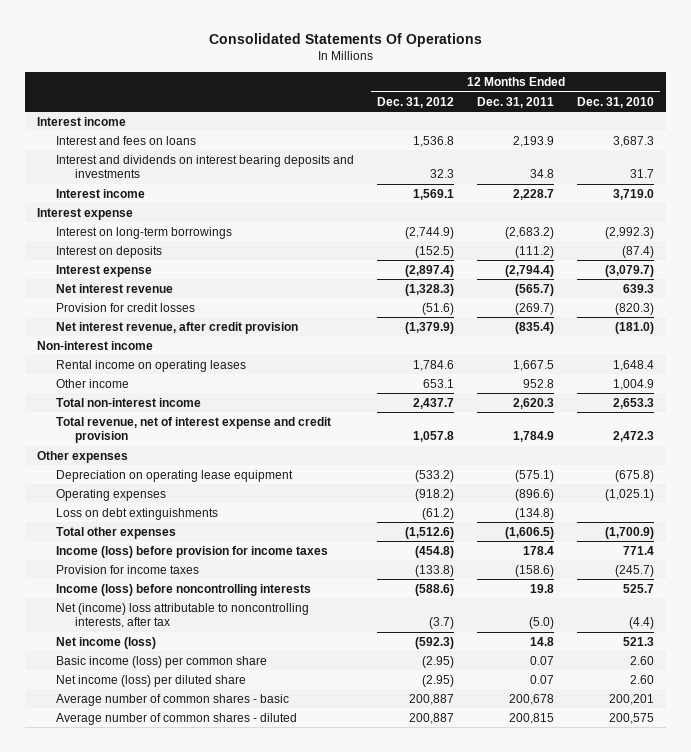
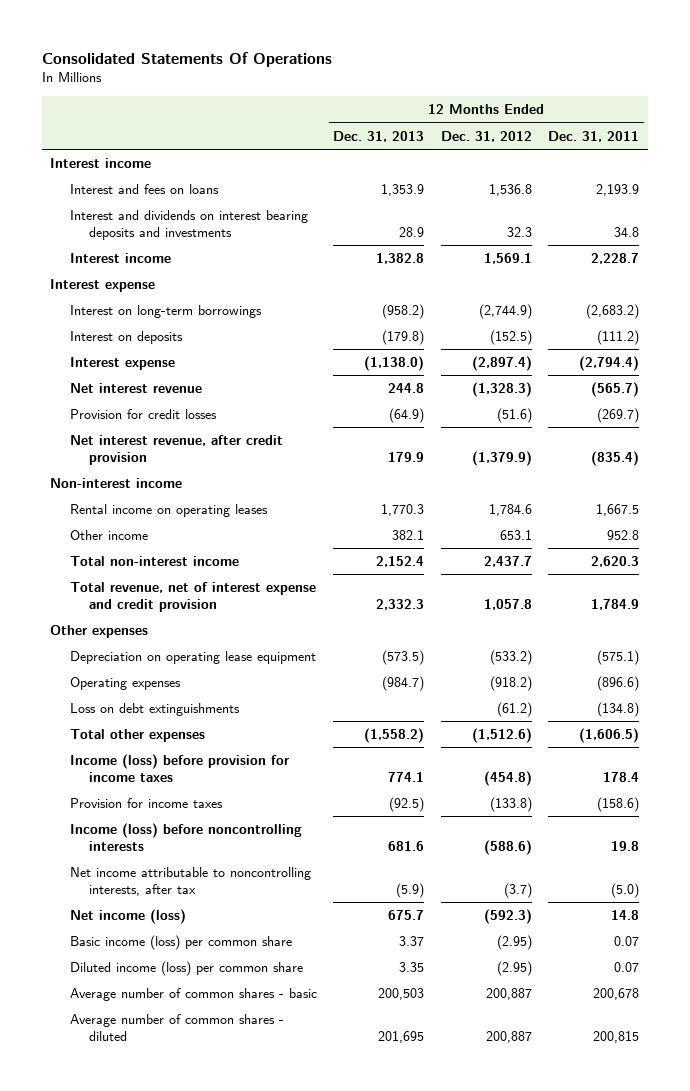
- | 12 Months Ended Dec. 31, 2012 | 12 Months Ended Dec. 31, 2011 | 12 Months Ended Dec. 31, 2010
+ | 12 Months Ended Dec. 31, 2013 | 12 Months Ended Dec. 31, 2012 | 12 Months Ended Dec. 31, 2011
- Net (income) loss attributable to noncontrolling interests, after tax | (3.7) | (5.0) | (4.4)
+ Net income attributable to noncontrolling interests, after tax | (5.9) | (3.7) | (5.0)
- Net income (loss) per diluted share | (2.95) | 0.07 | 2.60
+ Diluted income (loss) per common share | 3.35 | (2.95) | 0.07

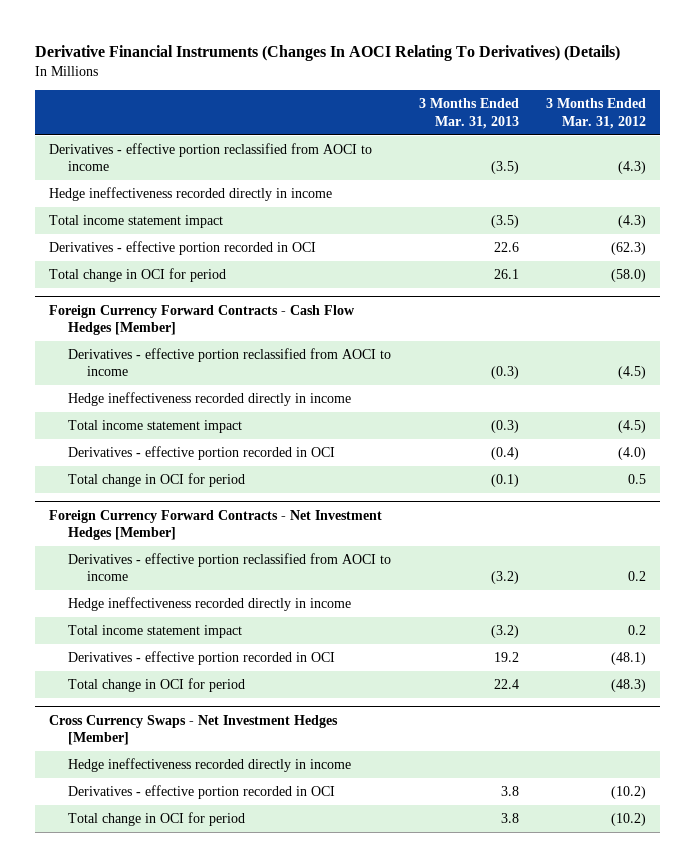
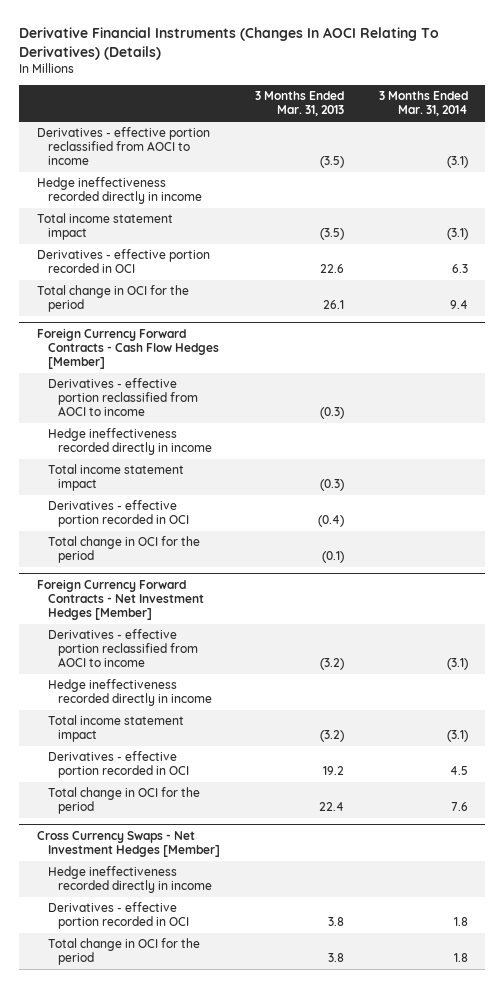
- | 3 Months Ended Mar. 31, 2013 | 3 Months Ended Mar. 31, 2012
+ | 3 Months Ended Mar. 31, 2013 | 3 Months Ended Mar. 31, 2014
- Total change in OCI for period | 26.1 | (58.0)
+ Total change in OCI for the period | 26.1 | 9.4
@ Foreign Currency Forward Contracts - Cash Flow Hedges [Member]
- Total change in OCI for period | (0.1) | 0.5
+ Total change in OCI for the period | (0.1) |
@ Foreign Currency Forward Contracts - Net Investment Hedges [Member]
- Total change in OCI for period | 22.4 | (48.3)
+ Total change in OCI for the period | 22.4 | 7.6
@ Cross Currency Swaps - Net Investment Hedges [Member]
- Total change in OCI for period | 3.8 | (10.2)
+ Total change in OCI for the period | 3.8 | 1.8

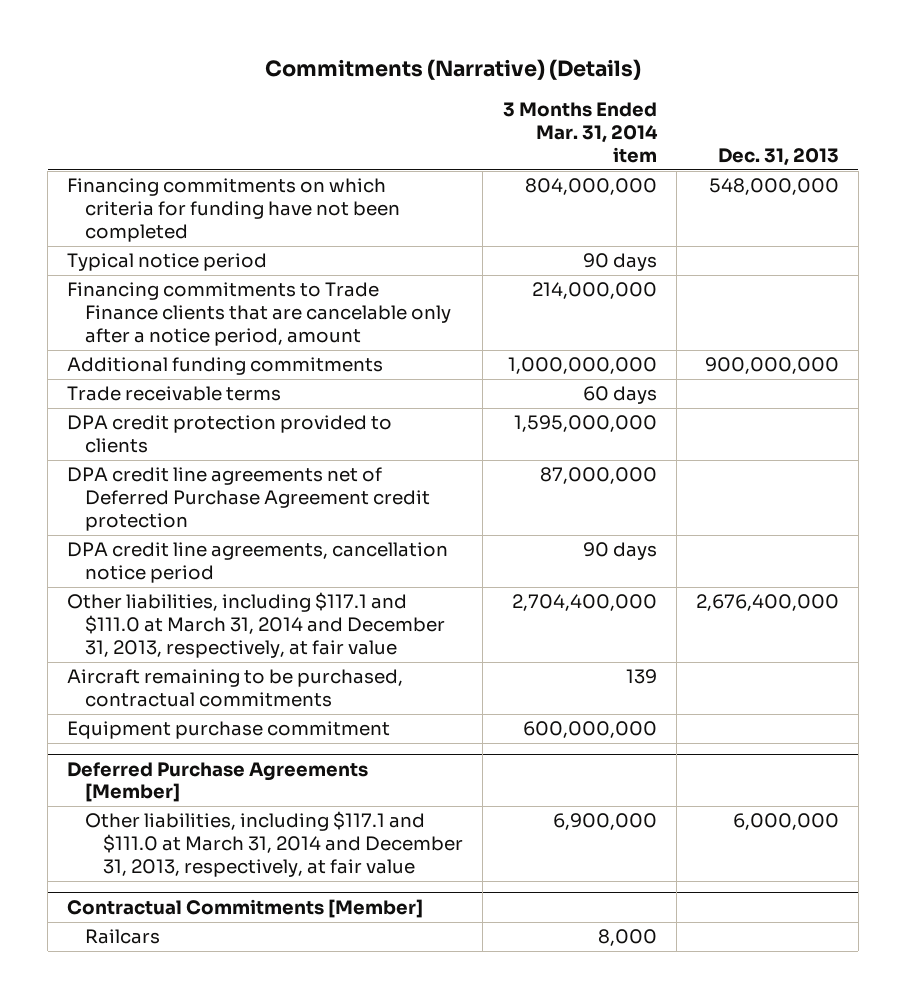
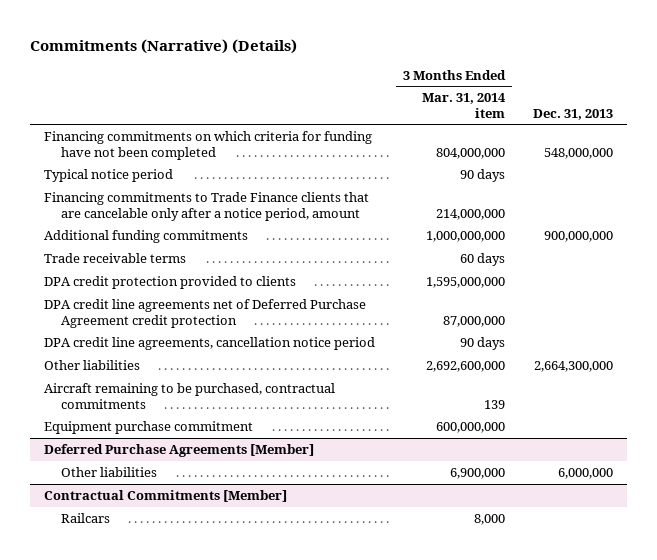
- Other liabilities, including $117.1 and $111.0 at March 31, 2014 and December 31, 2013, respectively, at fair value | 2,704,400,000 | 2,676,400,000
+ Other liabilities | 2,692,600,000 | 2,664,300,000
@ Deferred Purchase Agreements [Member]
- Other liabilities, including $117.1 and $111.0 at March 31, 2014 and December 31, 2013, respectively, at fair value | 6,900,000 | 6,000,000
+ Other liabilities | 6,900,000 | 6,000,000

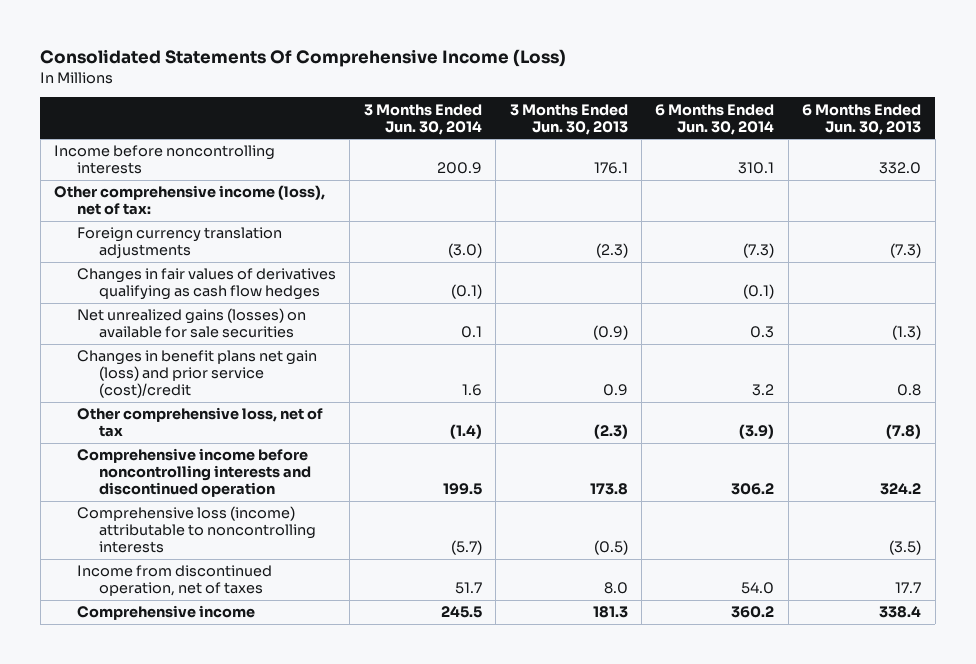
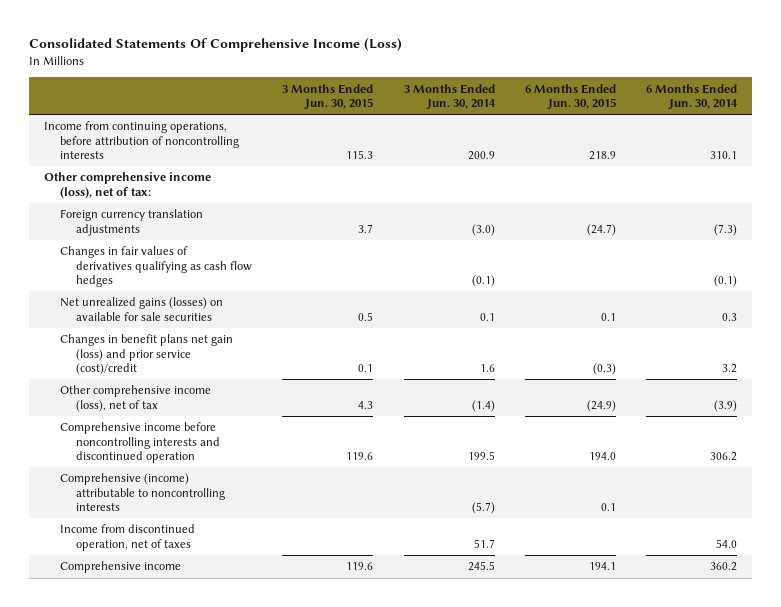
- | 3 Months Ended Jun. 30, 2014 | 3 Months Ended Jun. 30, 2013 | 6 Months Ended Jun. 30, 2014 | 6 Months Ended Jun. 30, 2013
+ | 3 Months Ended Jun. 30, 2015 | 3 Months Ended Jun. 30, 2014 | 6 Months Ended Jun. 30, 2015 | 6 Months Ended Jun. 30, 2014
- Income before noncontrolling interests | 200.9 | 176.1 | 310.1 | 332.0
+ Income from continuing operations, before attribution of noncontrolling interests | 115.3 | 200.9 | 218.9 | 310.1
- Other comprehensive loss, net of tax | (1.4) | (2.3) | (3.9) | (7.8)
+ Other comprehensive income (loss), net of tax | 4.3 | (1.4) | (24.9) | (3.9)
- Comprehensive loss (income) attributable to noncontrolling interests | (5.7) | (0.5) | | (3.5)
+ Comprehensive (income) attributable to noncontrolling interests | | (5.7) | 0.1 |

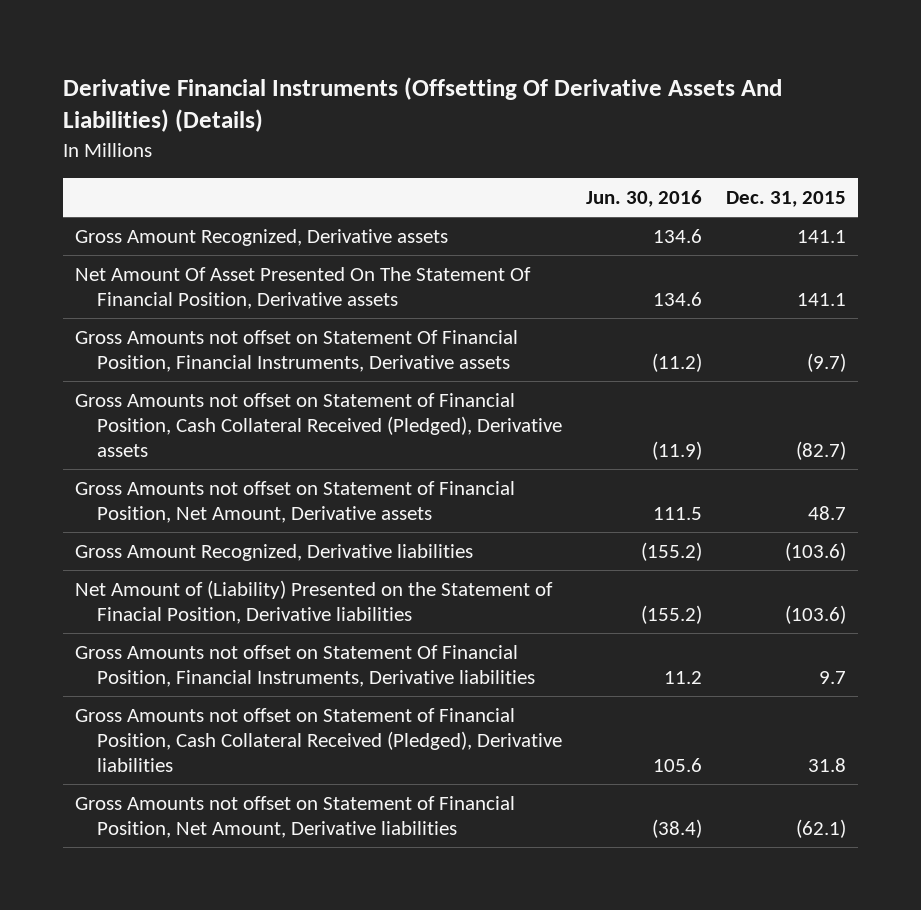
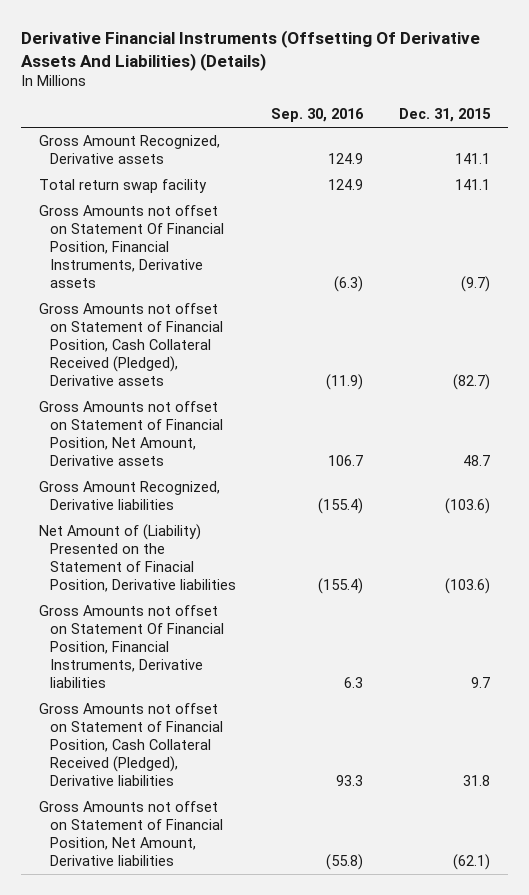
- | Jun. 30, 2016 | Dec. 31, 2015
+ | Sep. 30, 2016 | Dec. 31, 2015
- Net Amount Of Asset Presented On The Statement Of Financial Position, Derivative assets | 134.6 | 141.1
+ Total return swap facility | 124.9 | 141.1

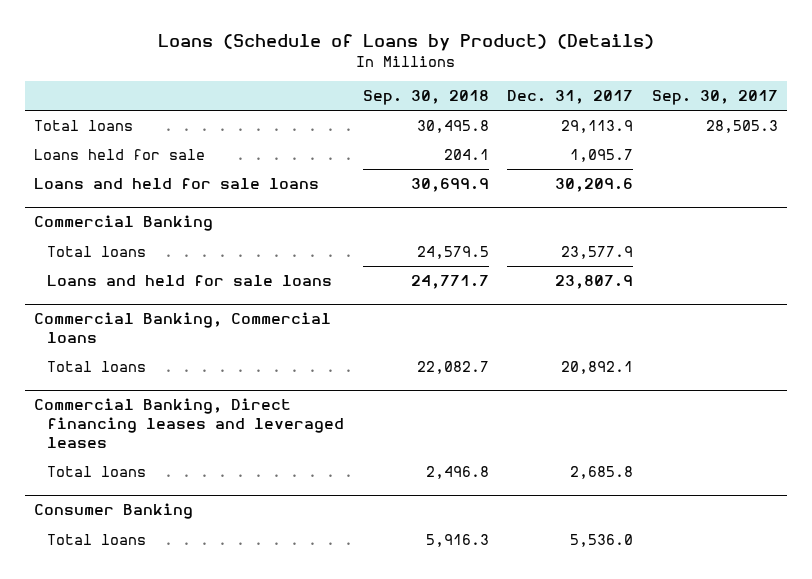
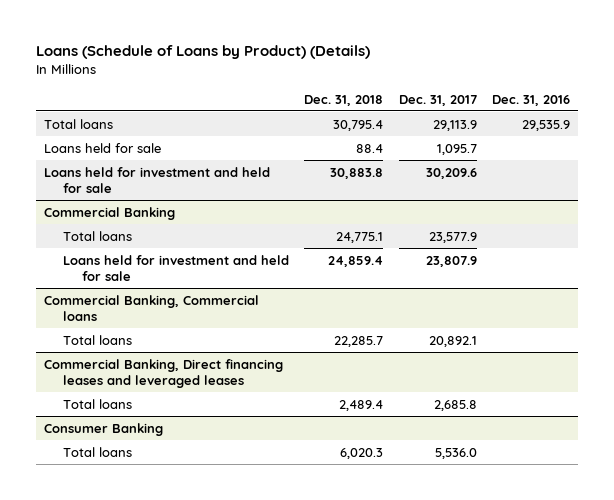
- | Sep. 30, 2018 | Dec. 31, 2017 | Sep. 30, 2017
+ | Dec. 31, 2018 | Dec. 31, 2017 | Dec. 31, 2016
- Loans and held for sale loans | 30,699.9 | 30,209.6 |
+ Loans held for investment and held for sale | 30,883.8 | 30,209.6 |
@ Commercial Banking
- Loans and held for sale loans | 24,771.7 | 23,807.9 |
+ Loans held for investment and held for sale | 24,859.4 | 23,807.9 |

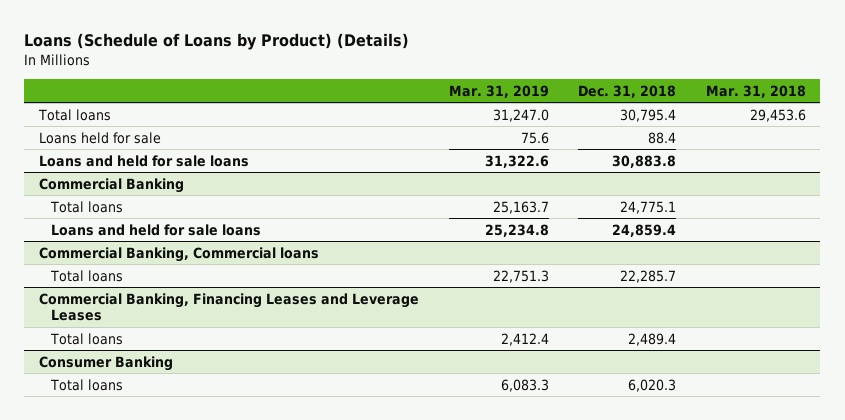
- | Dec. 31, 2018 | Dec. 31, 2017 | Dec. 31, 2016
+ | Mar. 31, 2019 | Dec. 31, 2018 | Mar. 31, 2018
- Loans held for investment and held for sale | 30,883.8 | 30,209.6 |
+ Loans and held for sale loans | 31,322.6 | 30,883.8 |
@ Commercial Banking
- Loans held for investment and held for sale | 24,859.4 | 23,807.9 |
+ Loans and held for sale loans | 25,234.8 | 24,859.4 |
- Commercial Banking, Direct financing leases and leveraged leases
+ Commercial Banking, Financing Leases and Leverage Leases

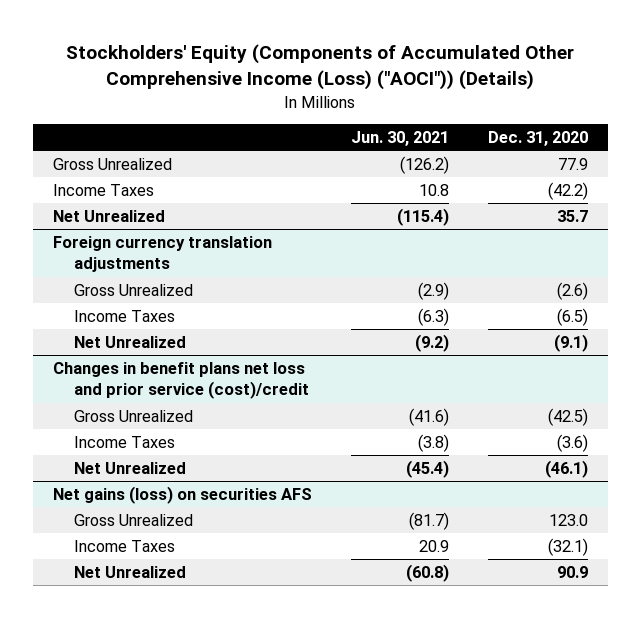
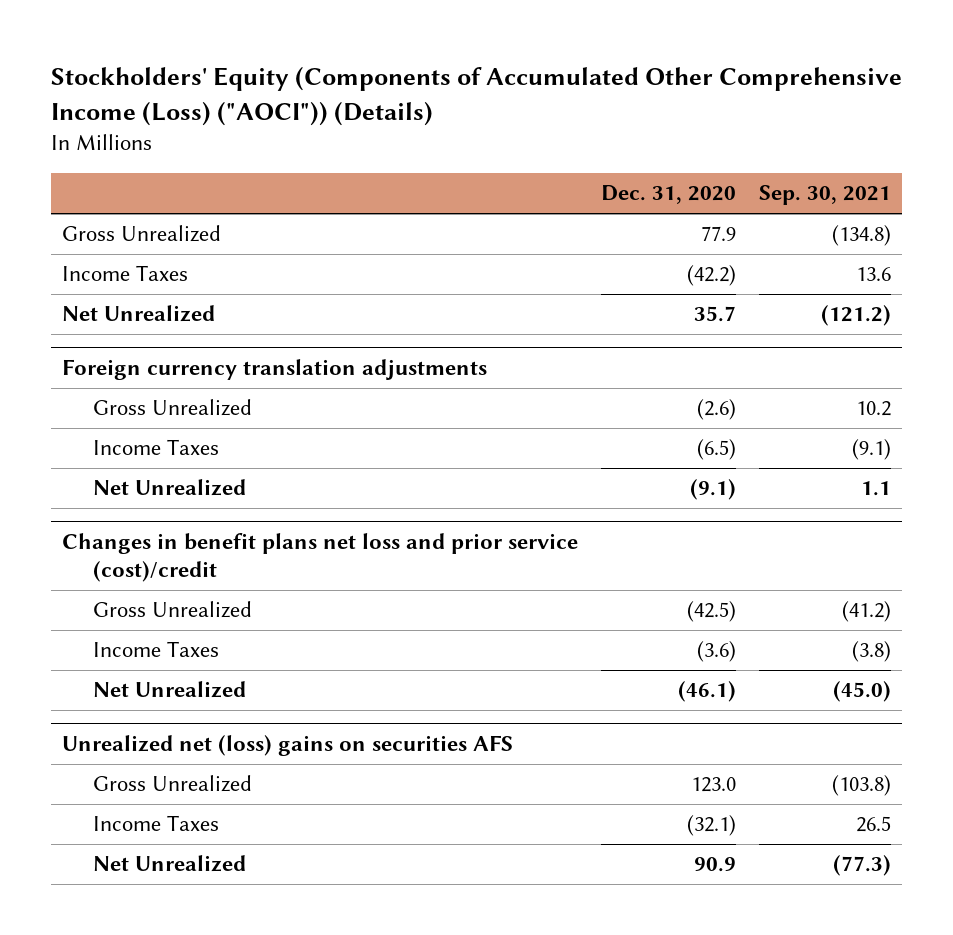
- | Jun. 30, 2021 | Dec. 31, 2020
+ | Dec. 31, 2020 | Sep. 30, 2021
- Net gains (loss) on securities AFS
+ Unrealized net (loss) gains on securities AFS

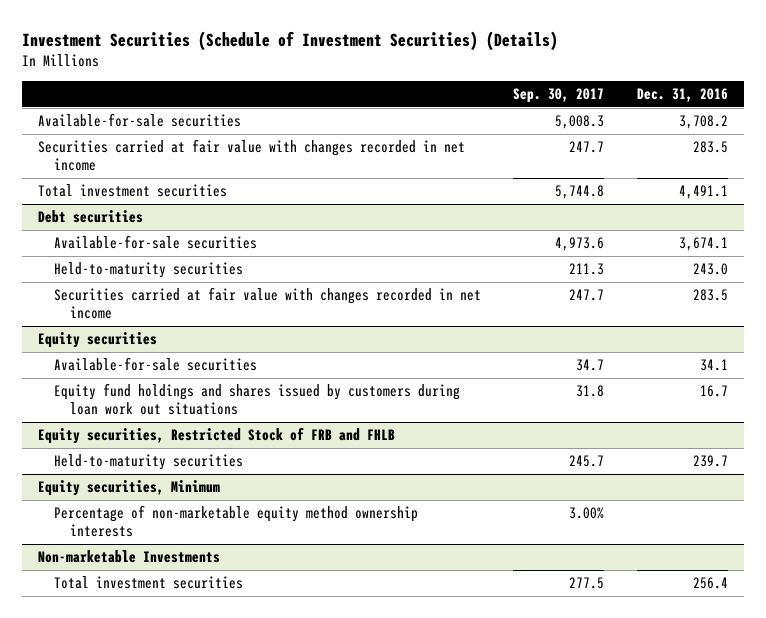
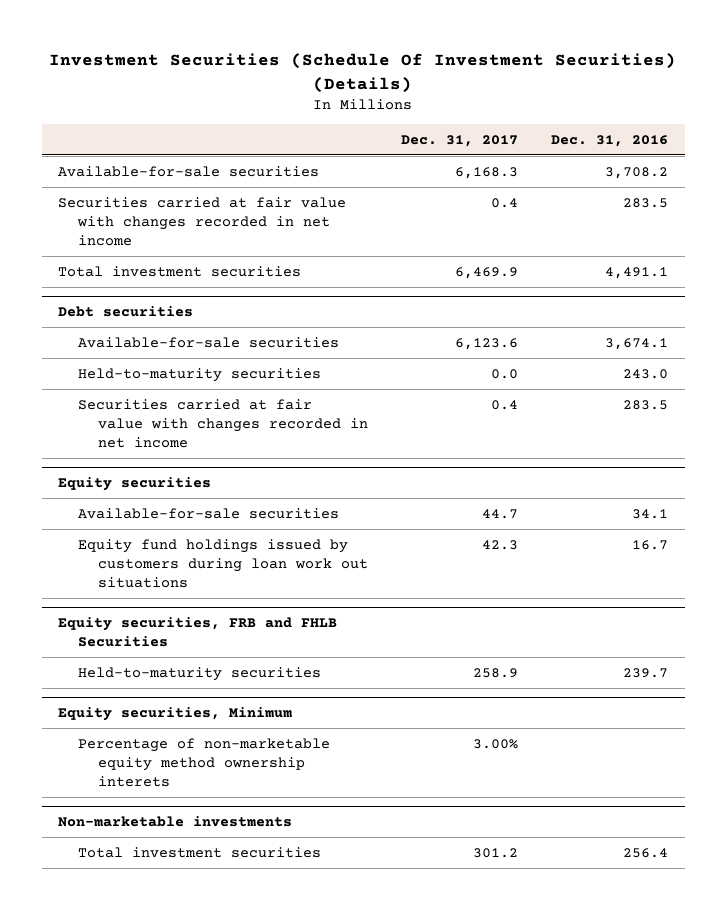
- Investment Securities (Schedule of Investment Securities) (Details)
+ Investment Securities (Schedule Of Investment Securities) (Details)
- | Sep. 30, 2017 | Dec. 31, 2016
+ | Dec. 31, 2017 | Dec. 31, 2016
@ Equity securities
- Equity fund holdings and shares issued by customers during loan work out situations | 31.8 | 16.7
- Equity securities, Restricted Stock of FRB and FHLB
@ Equity securities
+ Equity fund holdings issued by customers during loan work out situations | 42.3 | 16.7
+ Equity securities, FRB and FHLB Securities
@ Equity securities, Minimum
- Percentage of non-marketable equity method ownership interests | 3.00% |
- Non-marketable Investments
@ Equity securities, Minimum
+ Percentage of non-marketable equity method ownership interets | 3.00% |
+ Non-marketable investments

